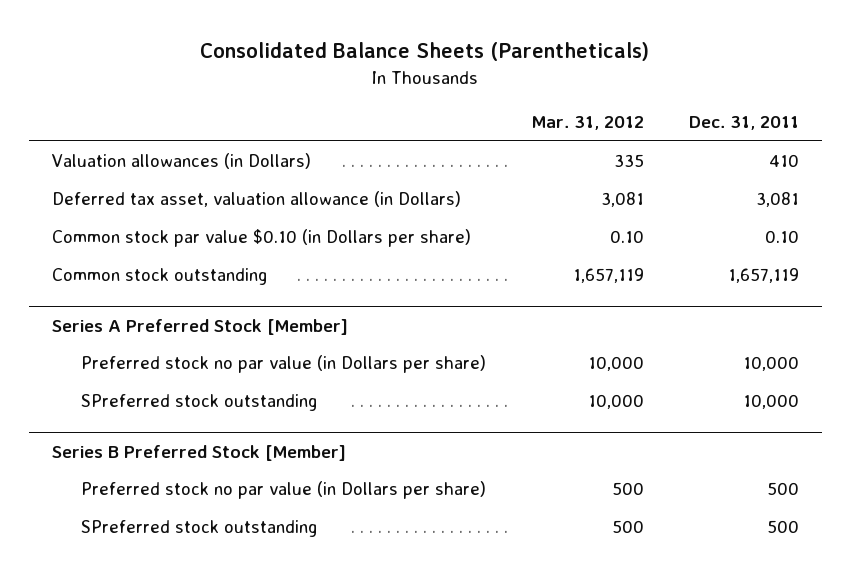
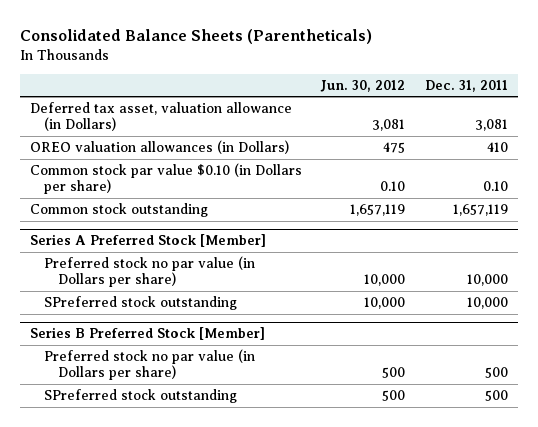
- | Mar. 31, 2012 | Dec. 31, 2011
+ | Jun. 30, 2012 | Dec. 31, 2011
- Valuation allowances (in Dollars) | 335 | 410
+ OREO valuation allowances (in Dollars) | 475 | 410

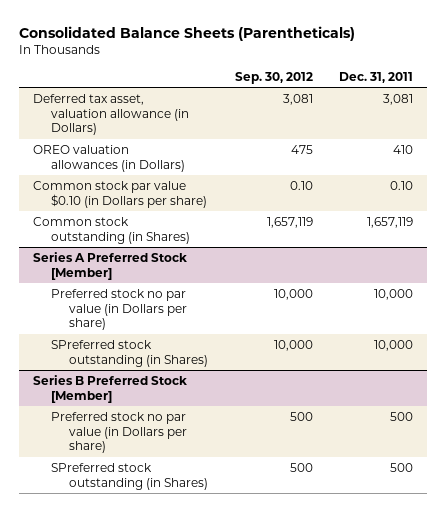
- | Jun. 30, 2012 | Dec. 31, 2011
+ | Sep. 30, 2012 | Dec. 31, 2011
- Common stock outstanding | 1,657,119 | 1,657,119
+ Common stock outstanding (in Shares) | 1,657,119 | 1,657,119
@ Series A Preferred Stock [Member]
- SPreferred stock outstanding | 10,000 | 10,000
+ SPreferred stock outstanding (in Shares) | 10,000 | 10,000
@ Series B Preferred Stock [Member]
- SPreferred stock outstanding | 500 | 500
+ SPreferred stock outstanding (in Shares) | 500 | 500

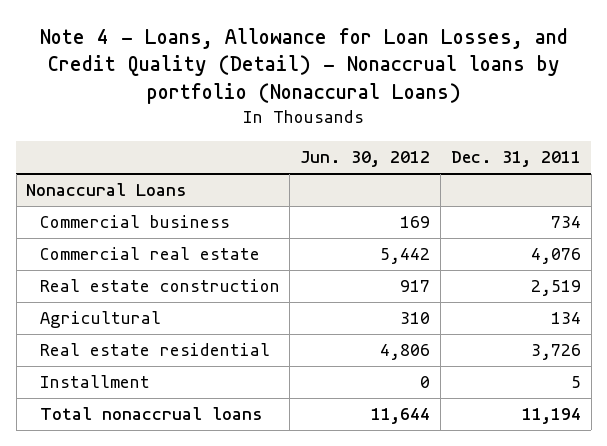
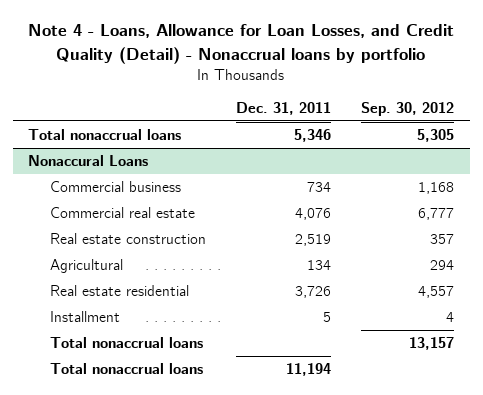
- Note 4 - Loans, Allowance for Loan Losses, and Credit Quality (Detail) - Nonaccrual loans by portfolio (Nonaccural Loans)
+ Note 4 - Loans, Allowance for Loan Losses, and Credit Quality (Detail) - Nonaccrual loans by portfolio
- | Jun. 30, 2012 | Dec. 31, 2011
+ | Dec. 31, 2011 | Sep. 30, 2012
+ Total nonaccrual loans | 5,346 | 5,305
@ Nonaccural Loans
+ Total nonaccrual loans | | 13,157

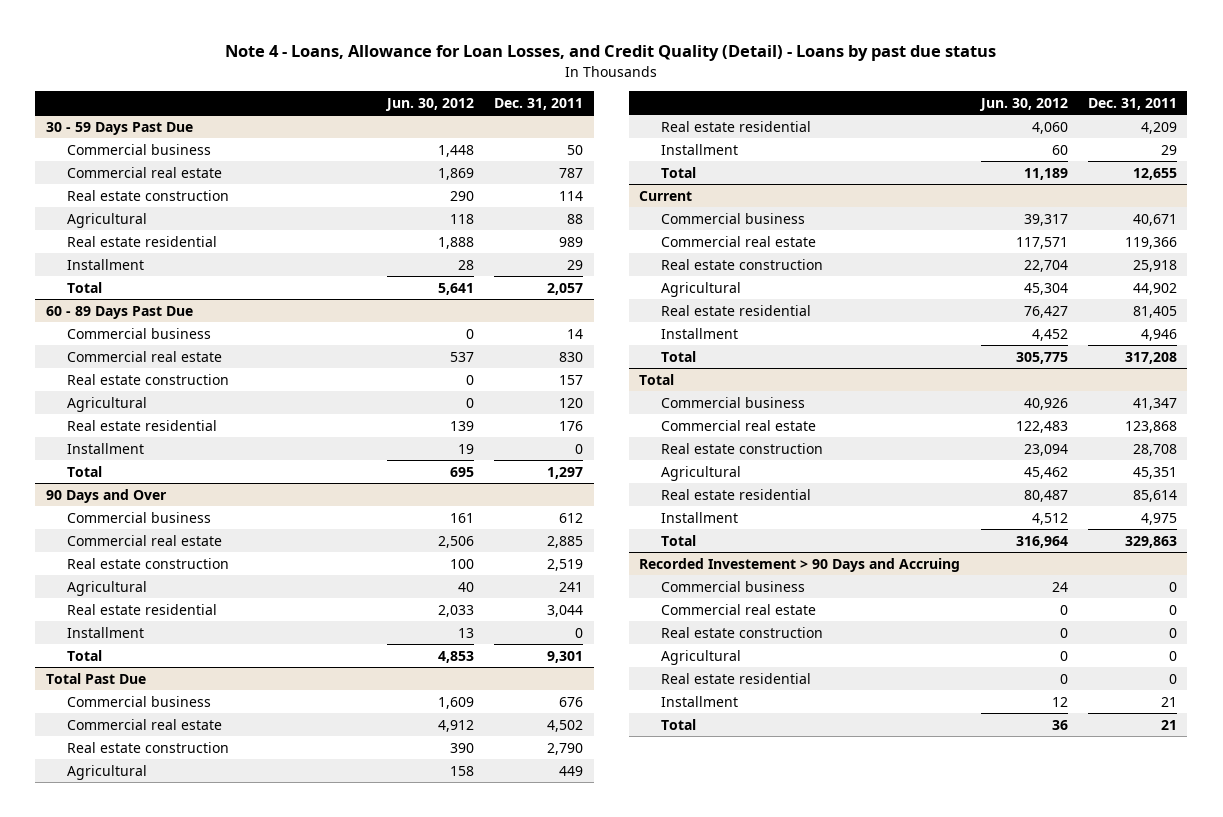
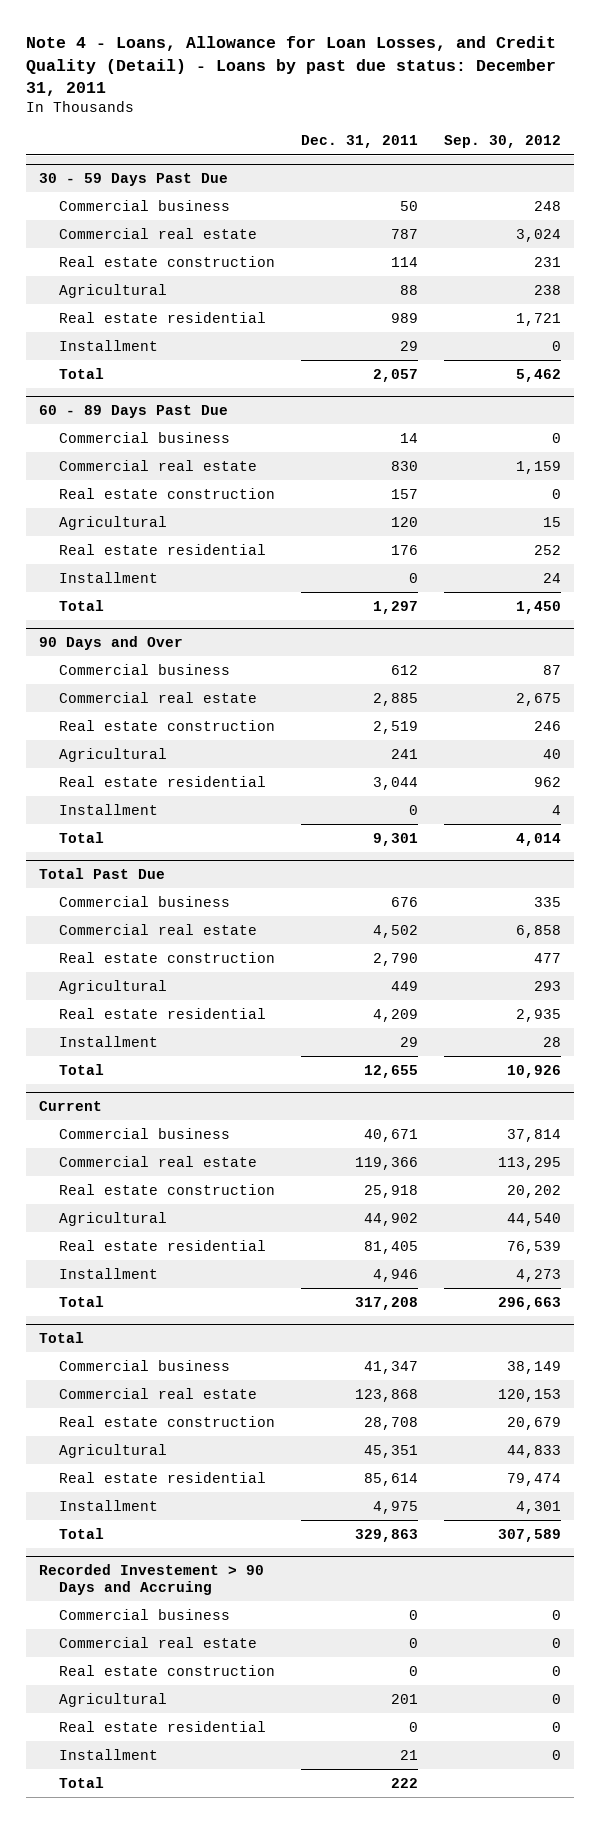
- Note 4 - Loans, Allowance for Loan Losses, and Credit Quality (Detail) - Loans by past due status
+ Note 4 - Loans, Allowance for Loan Losses, and Credit Quality (Detail) - Loans by past due status: December 31, 2011
- | Jun. 30, 2012 | Dec. 31, 2011
+ | Dec. 31, 2011 | Sep. 30, 2012
@ Recorded Investement > 90 Days and Accruing
- Agricultural | 0 | 0
+ Agricultural | 201 | 0
- Total | 36 | 21
+ Total | 222 |

